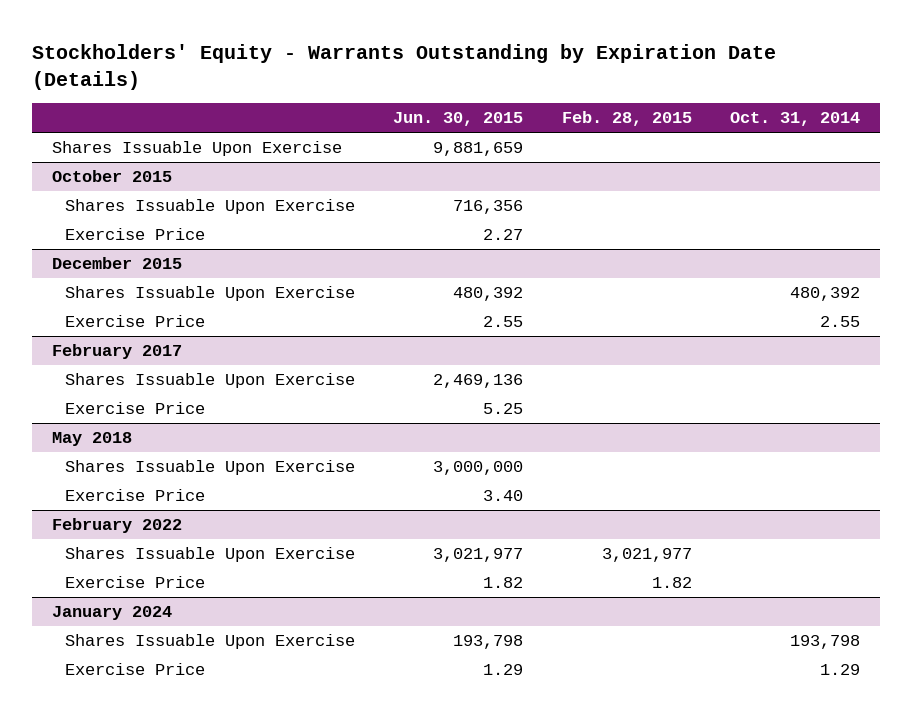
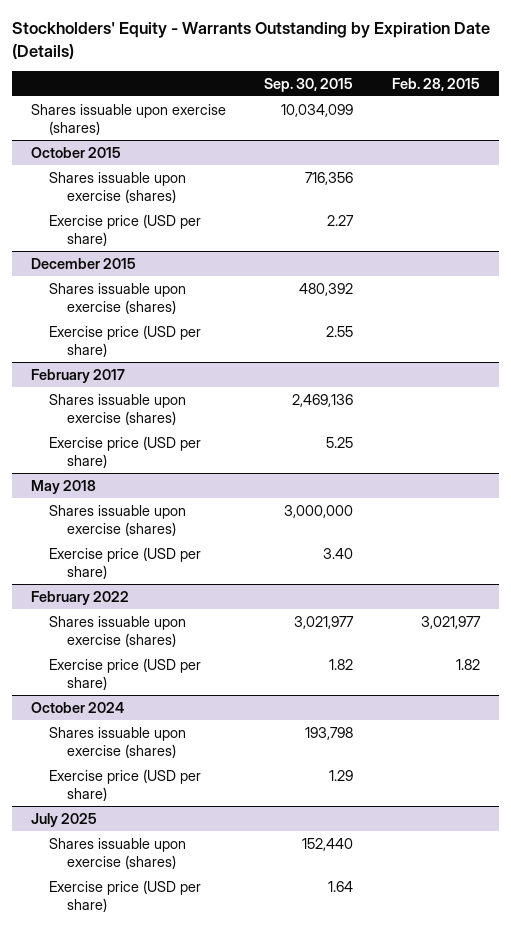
- | Jun. 30, 2015 | Feb. 28, 2015 | Oct. 31, 2014
+ | Sep. 30, 2015 | Feb. 28, 2015
- Shares Issuable Upon Exercise | 9,881,659 | |
+ Shares issuable upon exercise (shares) | 10,034,099 |
@ October 2015
- Shares Issuable Upon Exercise | 716,356 | |
- Exercise Price | 2.27 | |
+ Shares issuable upon exercise (shares) | 716,356 |
+ Exercise price (USD per share) | 2.27 |
@ December 2015
- Shares Issuable Upon Exercise | 480,392 | | 480,392
- Exercise Price | 2.55 | | 2.55
+ Shares issuable upon exercise (shares) | 480,392 |
+ Exercise price (USD per share) | 2.55 |
@ February 2017
- Shares Issuable Upon Exercise | 2,469,136 | |
- Exercise Price | 5.25 | |
+ Shares issuable upon exercise (shares) | 2,469,136 |
+ Exercise price (USD per share) | 5.25 |
@ May 2018
- Shares Issuable Upon Exercise | 3,000,000 | |
- Exercise Price | 3.40 | |
+ Shares issuable upon exercise (shares) | 3,000,000 |
+ Exercise price (USD per share) | 3.40 |
@ February 2022
- Shares Issuable Upon Exercise | 3,021,977 | 3,021,977 |
- Exercise Price | 1.82 | 1.82 |
- January 2024
- Shares Issuable Upon Exercise | 193,798 | | 193,798
- Exercise Price | 1.29 | | 1.29
@ February 2022
+ Shares issuable upon exercise (shares) | 3,021,977 | 3,021,977
+ Exercise price (USD per share) | 1.82 | 1.82
+ October 2024
+ Shares issuable upon exercise (shares) | 193,798 |
+ Exercise price (USD per share) | 1.29 |
+ July 2025
+ Shares issuable upon exercise (shares) | 152,440 |
+ Exercise price (USD per share) | 1.64 |

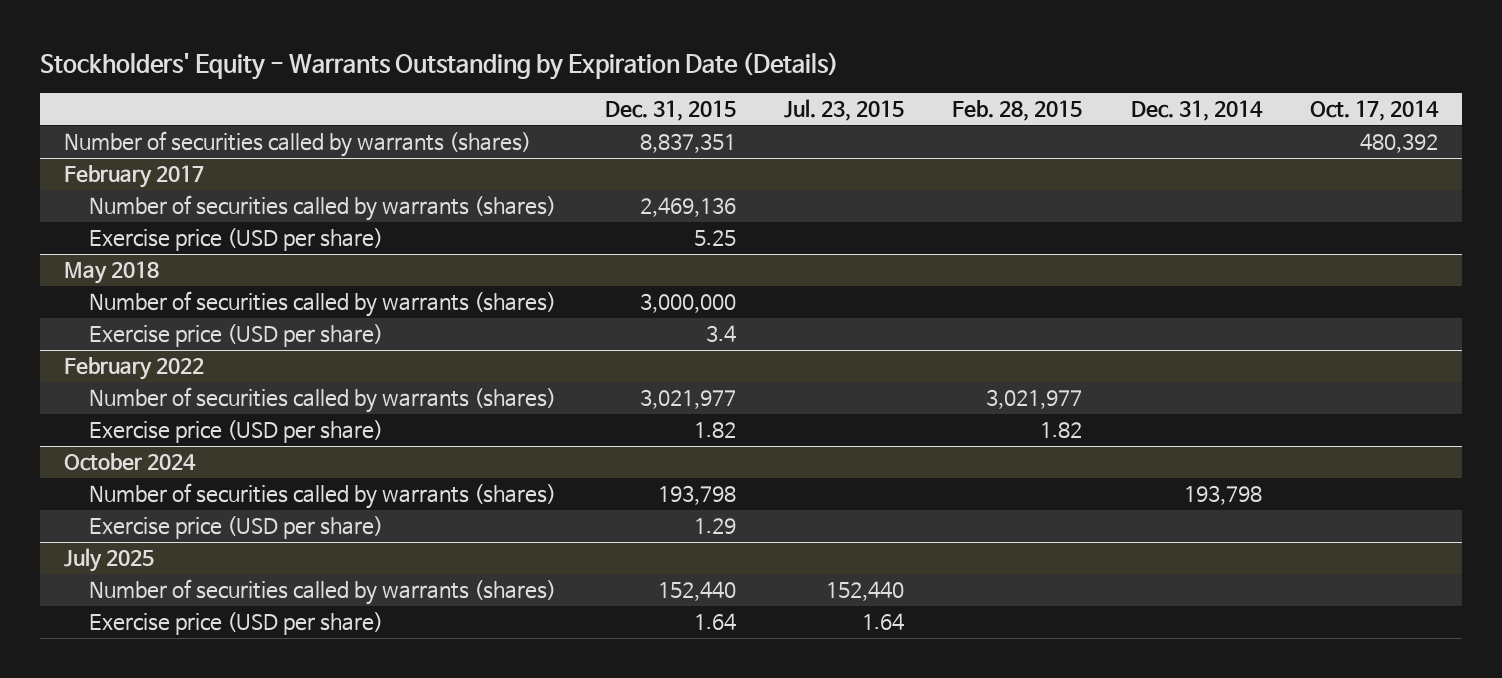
- | Sep. 30, 2015 | Feb. 28, 2015
+ | Dec. 31, 2015 | Jul. 23, 2015 | Feb. 28, 2015 | Dec. 31, 2014 | Oct. 17, 2014
- Shares issuable upon exercise (shares) | 10,034,099 |
- October 2015
- Shares issuable upon exercise (shares) | 716,356 |
- Exercise price (USD per share) | 2.27 |
- December 2015
- Shares issuable upon exercise (shares) | 480,392 |
- Exercise price (USD per share) | 2.55 |
+ Number of securities called by warrants (shares) | 8,837,351 | | | | 480,392
@ February 2017
- Shares issuable upon exercise (shares) | 2,469,136 |
+ Number of securities called by warrants (shares) | 2,469,136 | | | |
@ May 2018
- Shares issuable upon exercise (shares) | 3,000,000 |
+ Number of securities called by warrants (shares) | 3,000,000 | | | |
@ February 2022
- Shares issuable upon exercise (shares) | 3,021,977 | 3,021,977
+ Number of securities called by warrants (shares) | 3,021,977 | | 3,021,977 | |
@ October 2024
- Shares issuable upon exercise (shares) | 193,798 |
+ Number of securities called by warrants (shares) | 193,798 | | | 193,798 |
@ July 2025
- Shares issuable upon exercise (shares) | 152,440 |
+ Number of securities called by warrants (shares) | 152,440 | 152,440 | | |

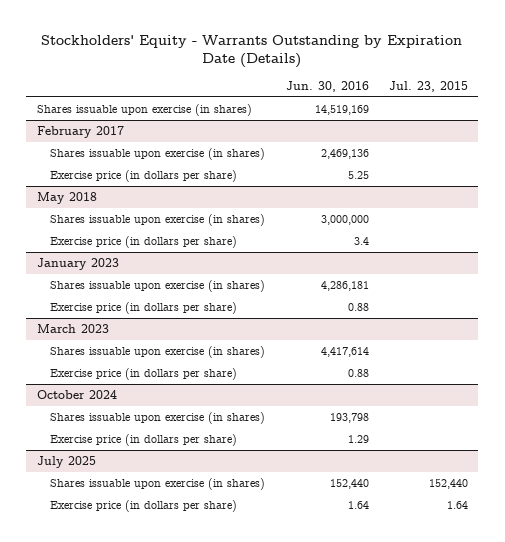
- | Dec. 31, 2015 | Jul. 23, 2015 | Feb. 28, 2015 | Dec. 31, 2014 | Oct. 17, 2014
+ | Jun. 30, 2016 | Jul. 23, 2015
- Number of securities called by warrants (shares) | 8,837,351 | | | | 480,392
+ Shares issuable upon exercise (in shares) | 14,519,169 |
@ February 2017
- Number of securities called by warrants (shares) | 2,469,136 | | | |
- Exercise price (USD per share) | 5.25 | | | |
+ Shares issuable upon exercise (in shares) | 2,469,136 |
+ Exercise price (in dollars per share) | 5.25 |
@ May 2018
- Number of securities called by warrants (shares) | 3,000,000 | | | |
- Exercise price (USD per share) | 3.4 | | | |
- February 2022
- Number of securities called by warrants (shares) | 3,021,977 | | 3,021,977 | |
- Exercise price (USD per share) | 1.82 | | 1.82 | |
@ May 2018
+ Shares issuable upon exercise (in shares) | 3,000,000 |
+ Exercise price (in dollars per share) | 3.4 |
+ January 2023
+ Shares issuable upon exercise (in shares) | 4,286,181 |
+ Exercise price (in dollars per share) | 0.88 |
+ March 2023
+ Shares issuable upon exercise (in shares) | 4,417,614 |
+ Exercise price (in dollars per share) | 0.88 |
@ October 2024
- Number of securities called by warrants (shares) | 193,798 | | | 193,798 |
- Exercise price (USD per share) | 1.29 | | | |
+ Shares issuable upon exercise (in shares) | 193,798 |
+ Exercise price (in dollars per share) | 1.29 |
@ July 2025
- Number of securities called by warrants (shares) | 152,440 | 152,440 | | |
- Exercise price (USD per share) | 1.64 | 1.64 | | |
+ Shares issuable upon exercise (in shares) | 152,440 | 152,440
+ Exercise price (in dollars per share) | 1.64 | 1.64

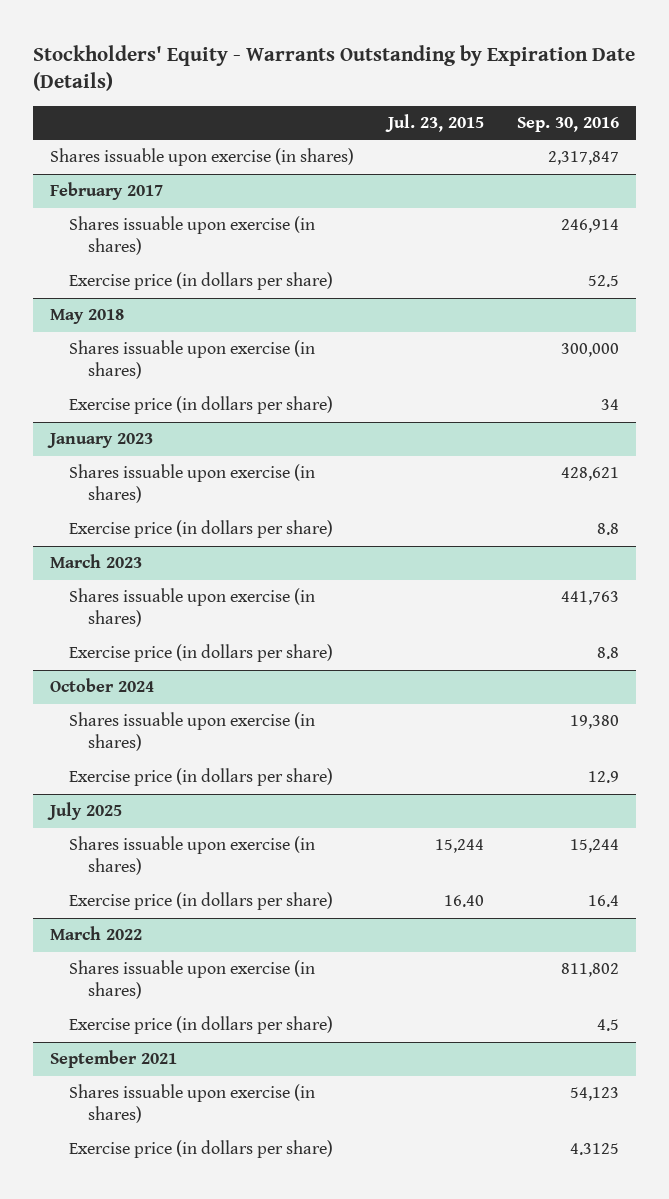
- | Jun. 30, 2016 | Jul. 23, 2015
+ | Jul. 23, 2015 | Sep. 30, 2016
@ July 2025
- Shares issuable upon exercise (in shares) | 152,440 | 152,440
- Exercise price (in dollars per share) | 1.64 | 1.64
+ Shares issuable upon exercise (in shares) | 15,244 | 15,244
+ Exercise price (in dollars per share) | 16.40 | 16.4
+ March 2022
+ Shares issuable upon exercise (in shares) | | 811,802
+ Exercise price (in dollars per share) | | 4.5
+ September 2021
+ Shares issuable upon exercise (in shares) | | 54,123
+ Exercise price (in dollars per share) | | 4.3125

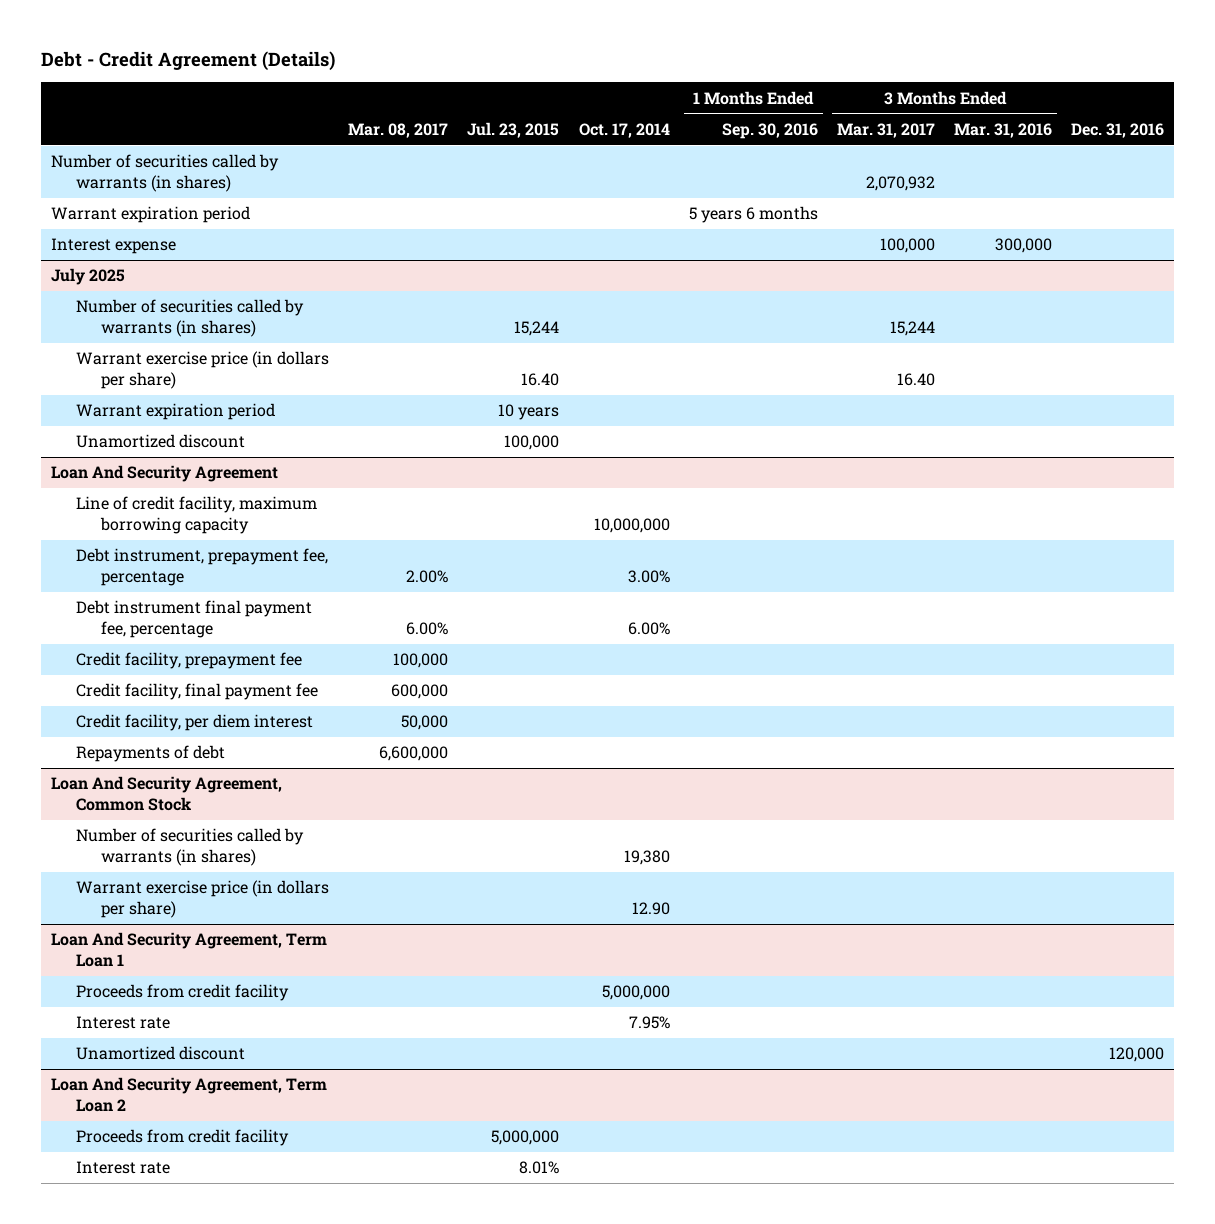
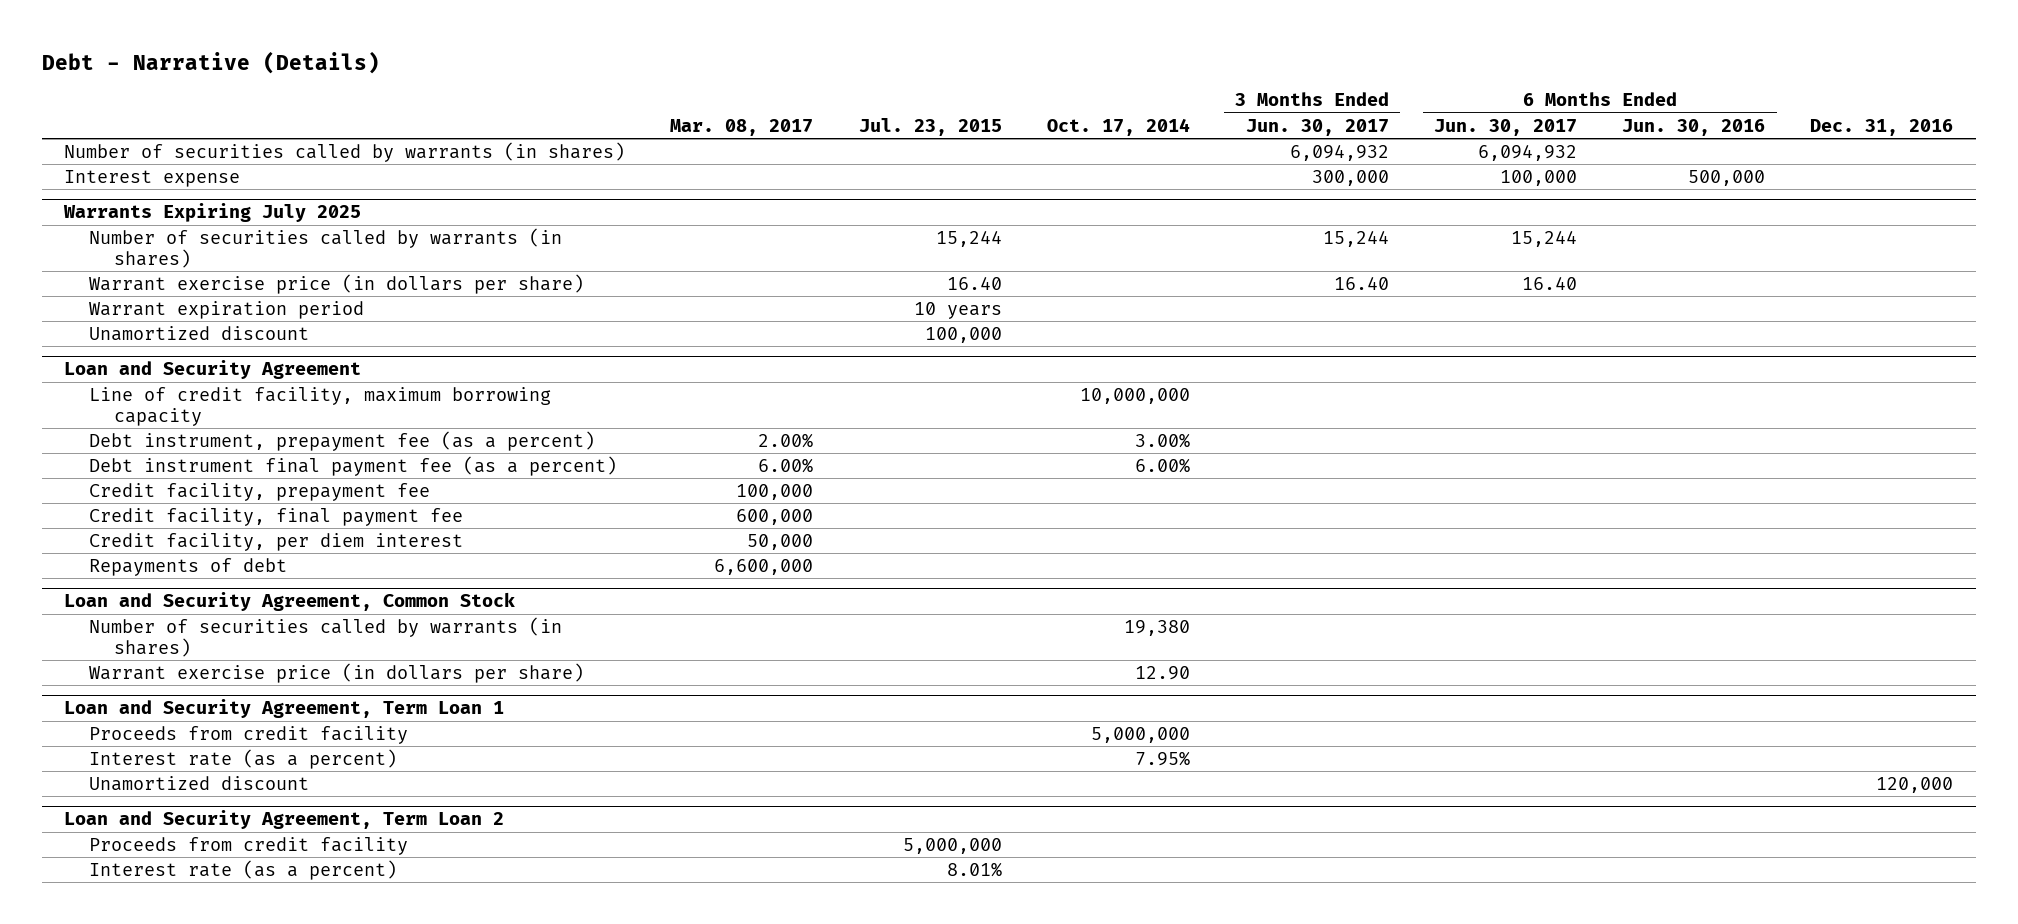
- Debt - Credit Agreement (Details)
+ Debt - Narrative (Details)
- | Mar. 08, 2017 | Jul. 23, 2015 | Oct. 17, 2014 | 1 Months Ended Sep. 30, 2016 | 3 Months Ended Mar. 31, 2017 | 3 Months Ended Mar. 31, 2016 | Dec. 31, 2016
+ | Mar. 08, 2017 | Jul. 23, 2015 | Oct. 17, 2014 | 3 Months Ended Jun. 30, 2017 | 6 Months Ended Jun. 30, 2017 | 6 Months Ended Jun. 30, 2016 | Dec. 31, 2016
- Warrant expiration period | | | | 5 years 6 months | | |
- July 2025
+ Warrants Expiring July 2025
- Loan And Security Agreement
+ Loan and Security Agreement
- Debt instrument, prepayment fee, percentage | 2.00% | | 3.00% | | | |
- Debt instrument final payment fee, percentage | 6.00% | | 6.00% | | | |
+ Debt instrument, prepayment fee (as a percent) | 2.00% | | 3.00% | | | |
+ Debt instrument final payment fee (as a percent) | 6.00% | | 6.00% | | | |
- Loan And Security Agreement, Common Stock
+ Loan and Security Agreement, Common Stock
- Loan And Security Agreement, Term Loan 1
+ Loan and Security Agreement, Term Loan 1
- Interest rate | | | 7.95% | | | |
+ Interest rate (as a percent) | | | 7.95% | | | |
- Loan And Security Agreement, Term Loan 2
+ Loan and Security Agreement, Term Loan 2
- Interest rate | | 8.01% | | | | |
+ Interest rate (as a percent) | | 8.01% | | | | |

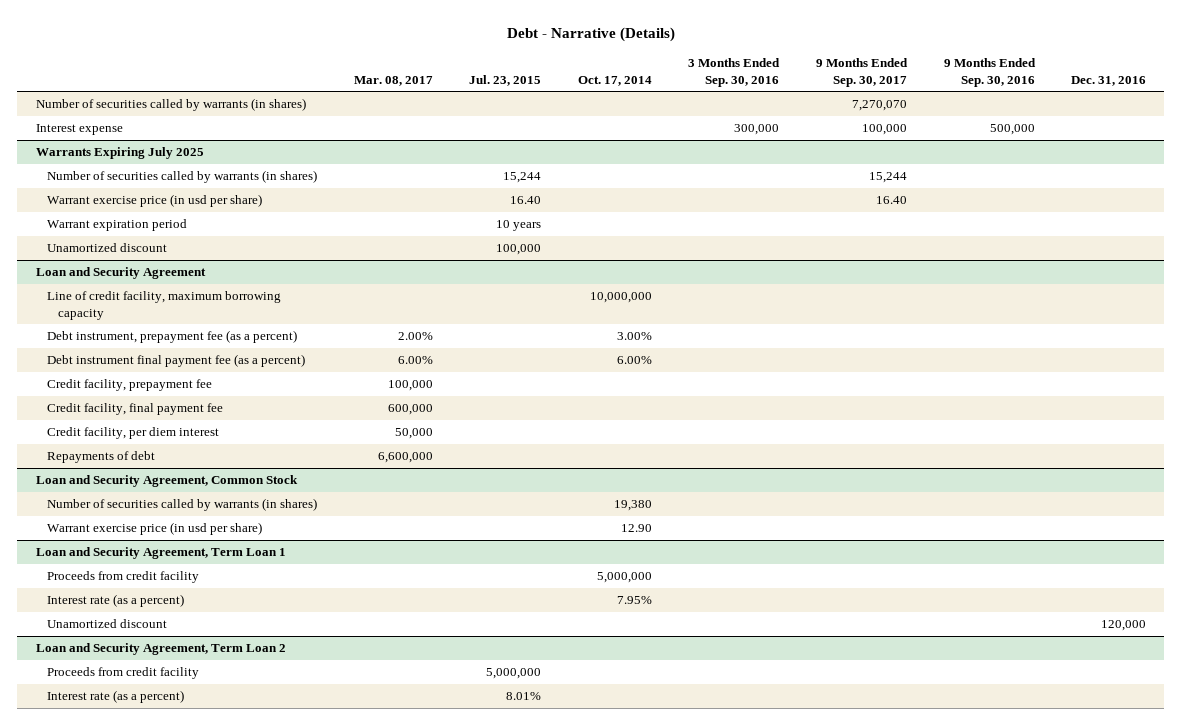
- | Mar. 08, 2017 | Jul. 23, 2015 | Oct. 17, 2014 | 3 Months Ended Jun. 30, 2017 | 6 Months Ended Jun. 30, 2017 | 6 Months Ended Jun. 30, 2016 | Dec. 31, 2016
+ | Mar. 08, 2017 | Jul. 23, 2015 | Oct. 17, 2014 | 3 Months Ended Sep. 30, 2016 | 9 Months Ended Sep. 30, 2017 | 9 Months Ended Sep. 30, 2016 | Dec. 31, 2016
@ Warrants Expiring July 2025
- Warrant exercise price (in dollars per share) | | 16.40 | | 16.40 | 16.40 | |
+ Warrant exercise price (in usd per share) | | 16.40 | | | 16.40 | |
@ Loan and Security Agreement, Common Stock
- Warrant exercise price (in dollars per share) | | | 12.90 | | | |
+ Warrant exercise price (in usd per share) | | | 12.90 | | | |

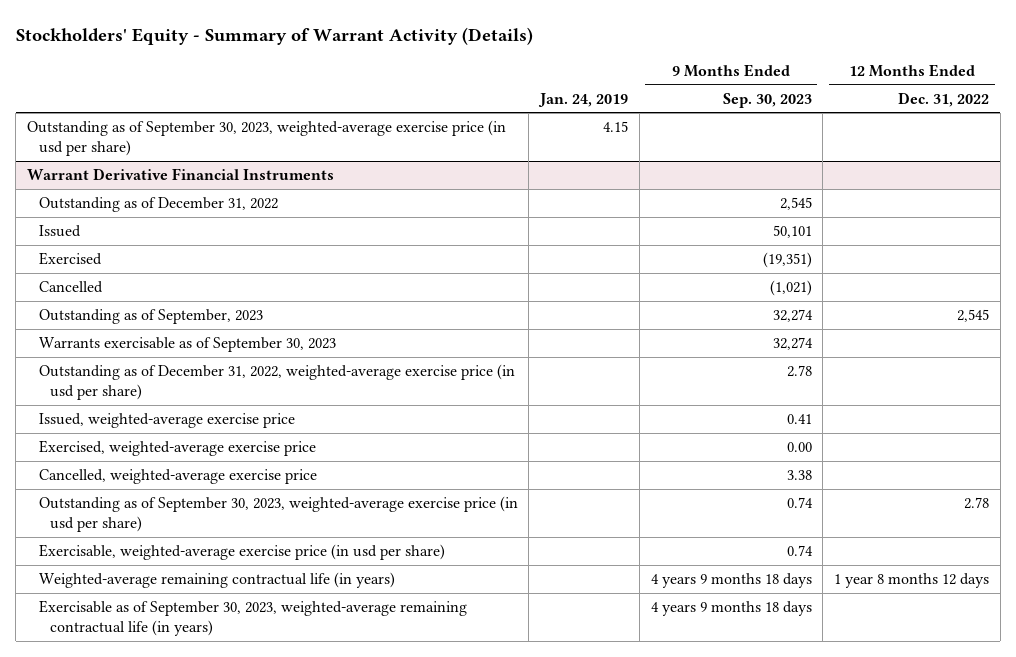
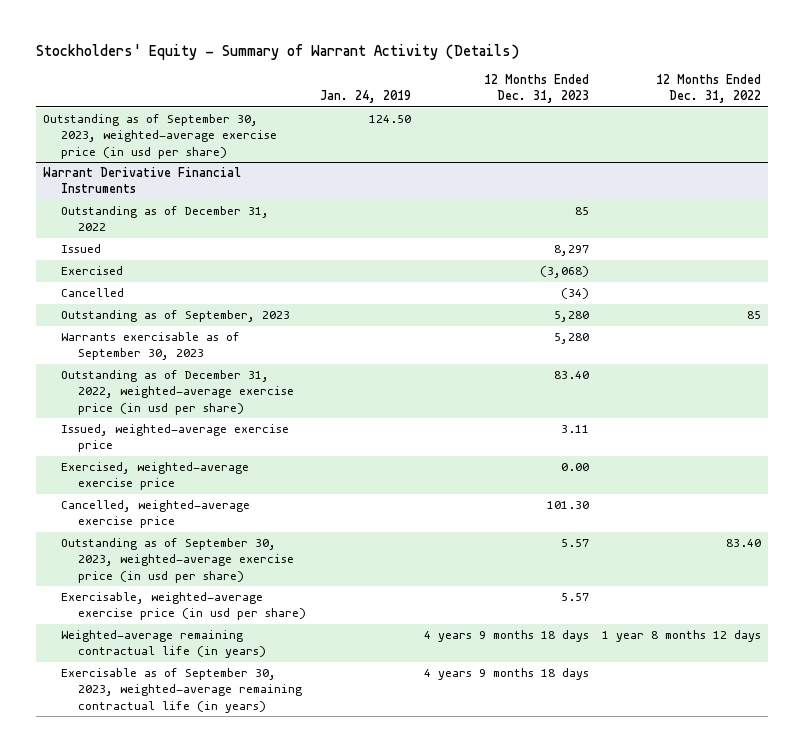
- | Jan. 24, 2019 | 9 Months Ended Sep. 30, 2023 | 12 Months Ended Dec. 31, 2022
+ | Jan. 24, 2019 | 12 Months Ended Dec. 31, 2023 | 12 Months Ended Dec. 31, 2022
- Outstanding as of September 30, 2023, weighted-average exercise price (in usd per share) | 4.15 | |
+ Outstanding as of September 30, 2023, weighted-average exercise price (in usd per share) | 124.50 | |
@ Warrant Derivative Financial Instruments
- Outstanding as of September, 2023 | | 32,274 | 2,545
+ Outstanding as of September, 2023 | | 5,280 | 85
- Outstanding as of September 30, 2023, weighted-average exercise price (in usd per share) | | 0.74 | 2.78
+ Outstanding as of September 30, 2023, weighted-average exercise price (in usd per share) | | 5.57 | 83.40

